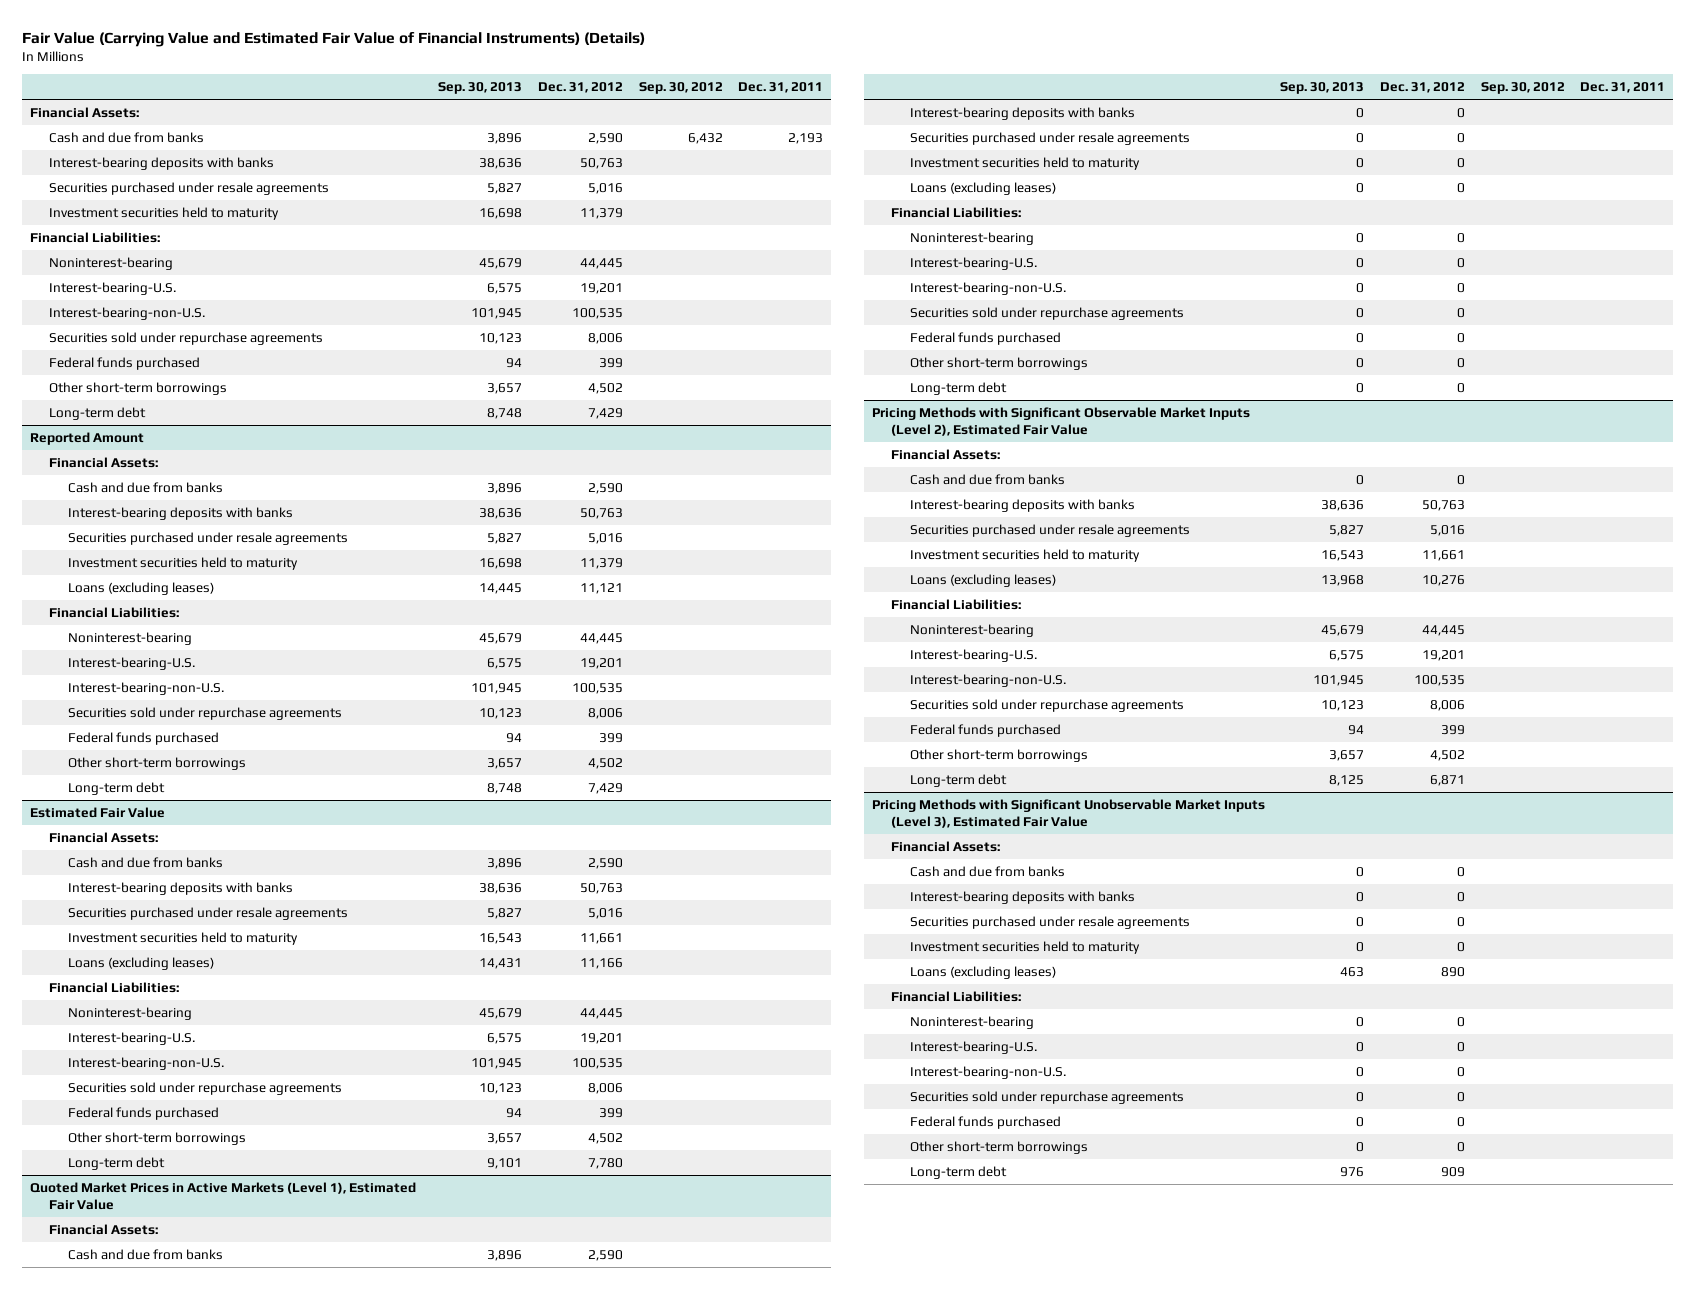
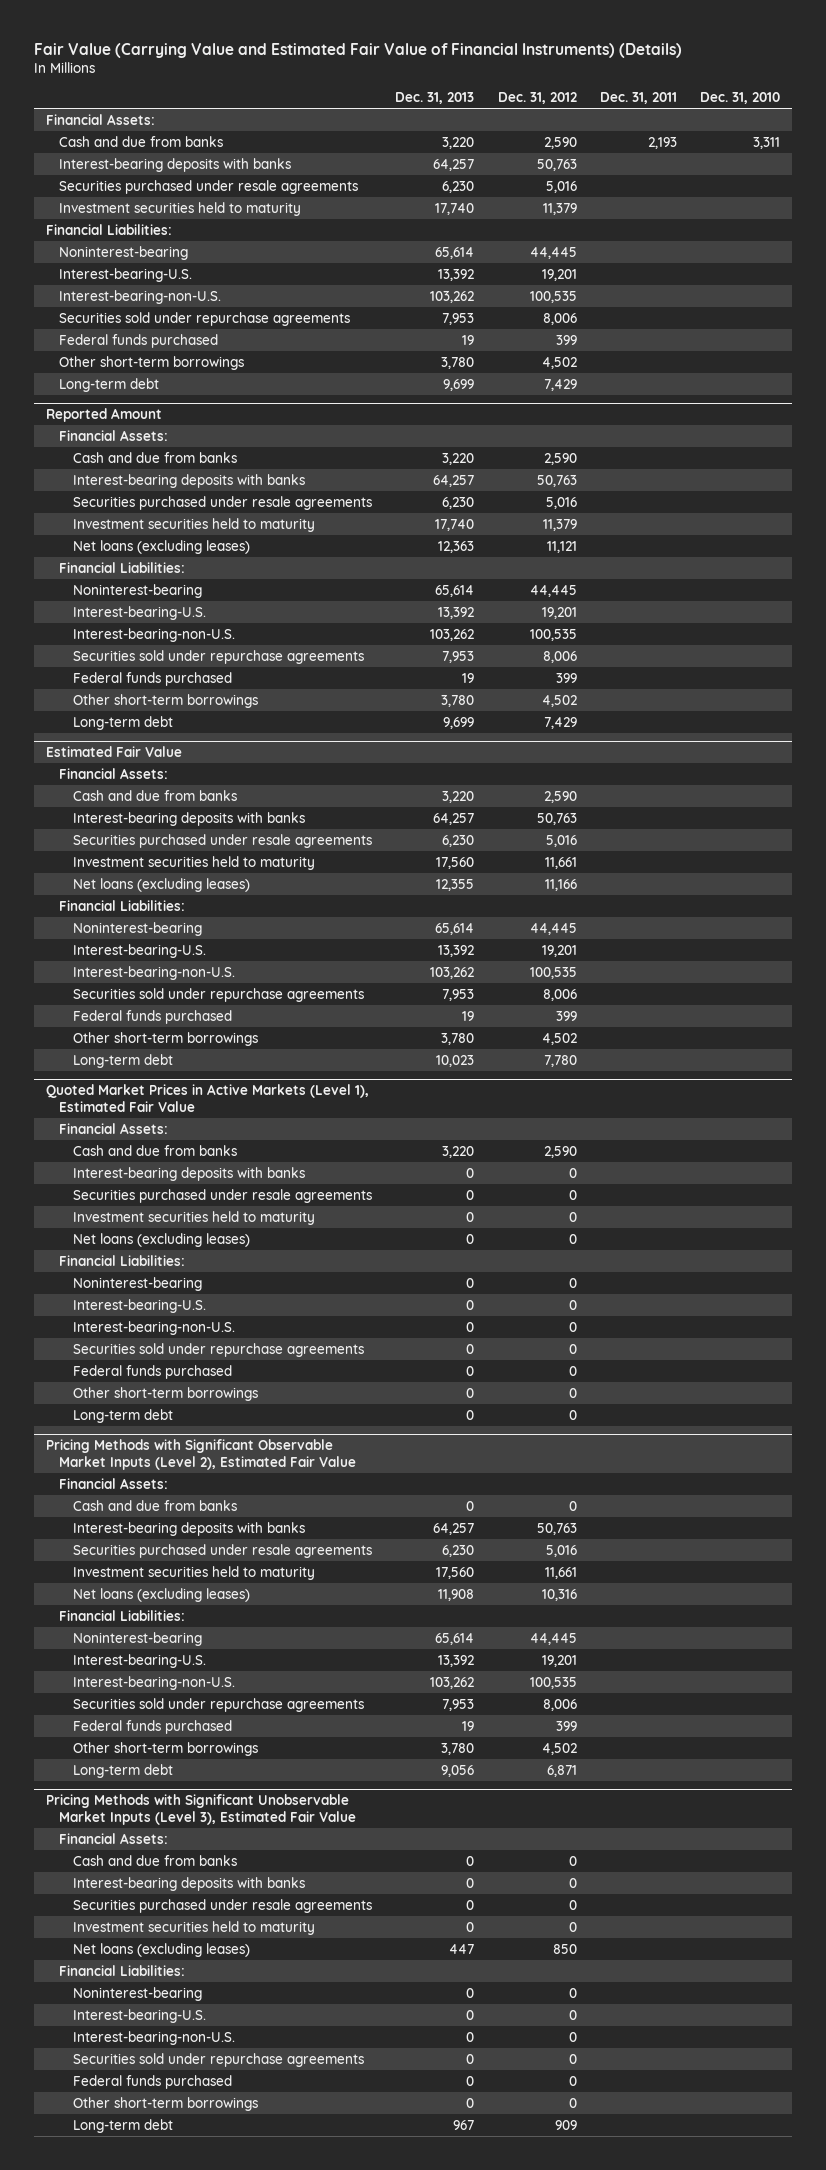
- | Sep. 30, 2013 | Dec. 31, 2012 | Sep. 30, 2012 | Dec. 31, 2011
+ | Dec. 31, 2013 | Dec. 31, 2012 | Dec. 31, 2011 | Dec. 31, 2010
@ Reported Amount
- Loans (excluding leases) | 14,445 | 11,121 | |
+ Net loans (excluding leases) | 12,363 | 11,121 | |
@ Estimated Fair Value
- Loans (excluding leases) | 14,431 | 11,166 | |
+ Net loans (excluding leases) | 12,355 | 11,166 | |
@ Quoted Market Prices in Active Markets (Level 1), Estimated Fair Value
- Loans (excluding leases) | 0 | 0 | |
+ Net loans (excluding leases) | 0 | 0 | |
@ Pricing Methods with Significant Observable Market Inputs (Level 2), Estimated Fair Value
- Loans (excluding leases) | 13,968 | 10,276 | |
+ Net loans (excluding leases) | 11,908 | 10,316 | |
@ Pricing Methods with Significant Unobservable Market Inputs (Level 3), Estimated Fair Value
- Loans (excluding leases) | 463 | 890 | |
+ Net loans (excluding leases) | 447 | 850 | |

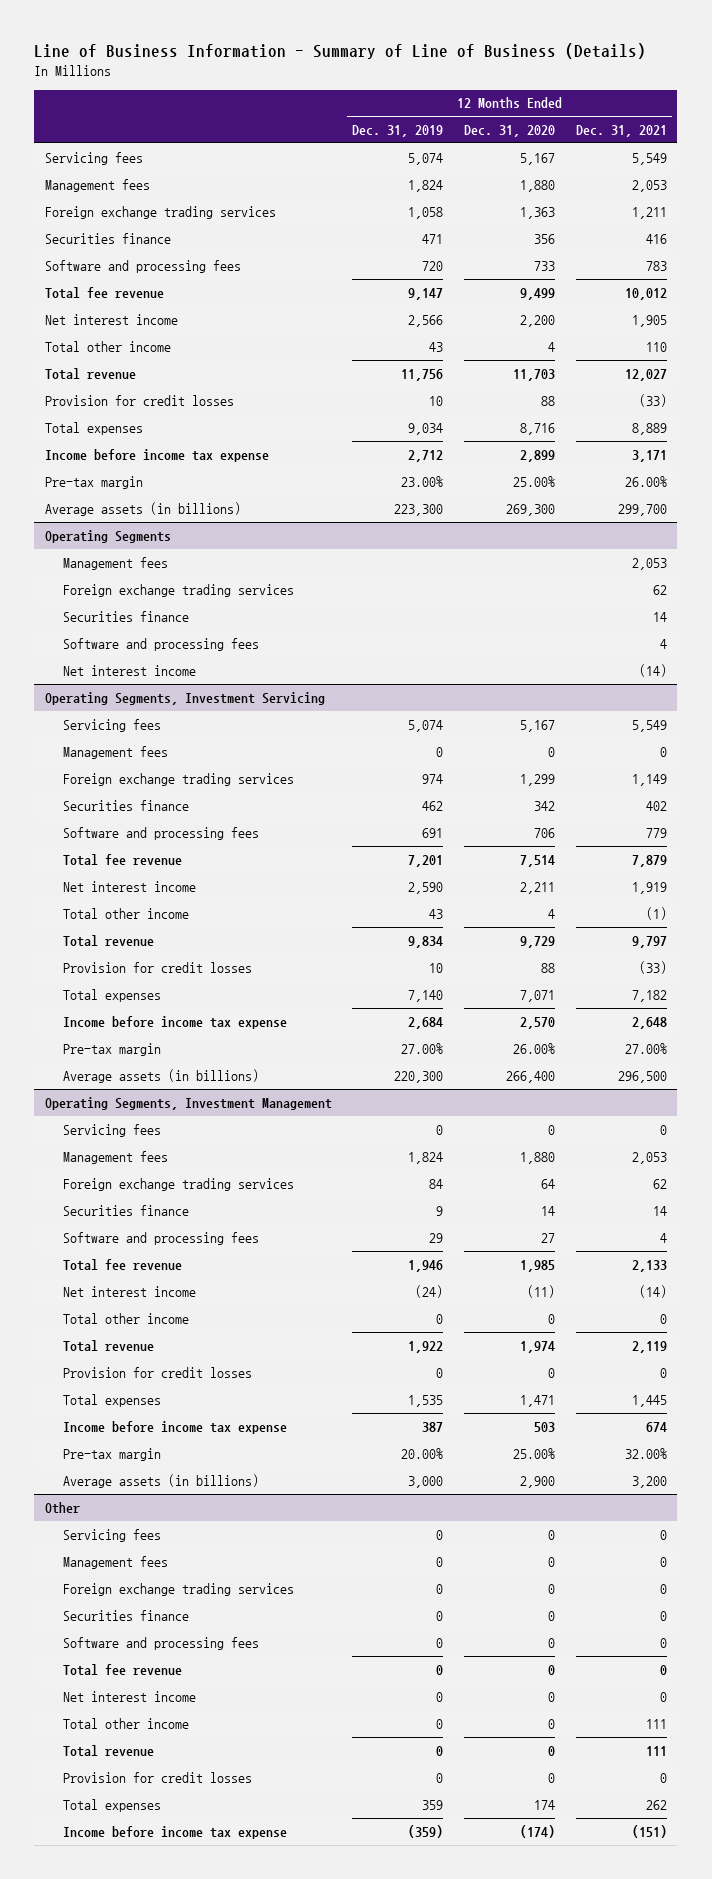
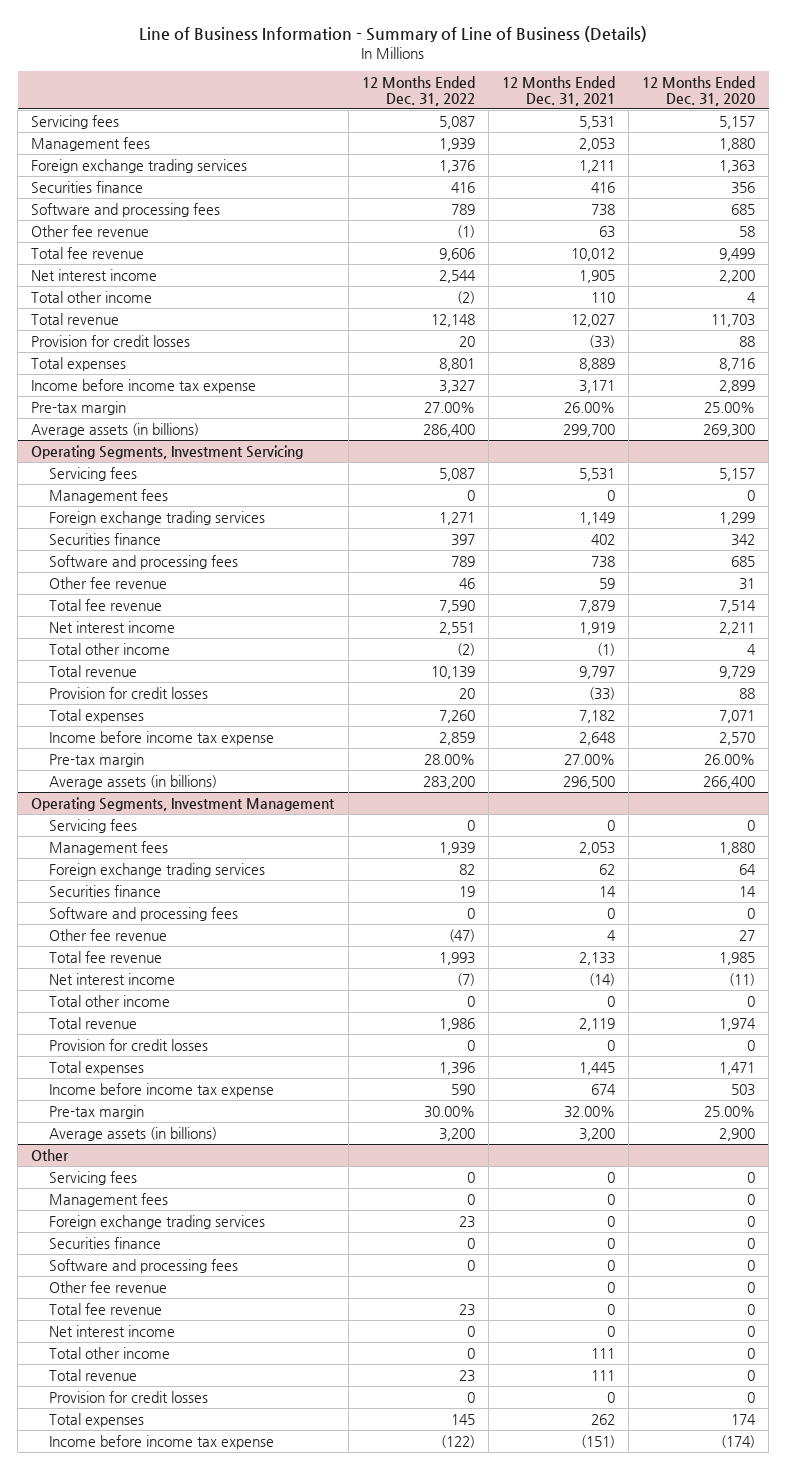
- | 12 Months Ended Dec. 31, 2019 | 12 Months Ended Dec. 31, 2020 | 12 Months Ended Dec. 31, 2021
+ | 12 Months Ended Dec. 31, 2022 | 12 Months Ended Dec. 31, 2021 | 12 Months Ended Dec. 31, 2020
- Servicing fees | 5,074 | 5,167 | 5,549
+ Servicing fees | 5,087 | 5,531 | 5,157
- Software and processing fees | 720 | 733 | 783
+ Software and processing fees | 789 | 738 | 685
+ Other fee revenue | (1) | 63 | 58
- Operating Segments
- Management fees | | | 2,053
- Foreign exchange trading services | | | 62
- Securities finance | | | 14
- Software and processing fees | | | 4
- Net interest income | | | (14)
@ Operating Segments, Investment Servicing
- Servicing fees | 5,074 | 5,167 | 5,549
+ Servicing fees | 5,087 | 5,531 | 5,157
- Software and processing fees | 691 | 706 | 779
+ Software and processing fees | 789 | 738 | 685
+ Other fee revenue | 46 | 59 | 31
@ Operating Segments, Investment Management
- Software and processing fees | 29 | 27 | 4
+ Software and processing fees | 0 | 0 | 0
+ Other fee revenue | (47) | 4 | 27
@ Other
+ Other fee revenue | | 0 | 0

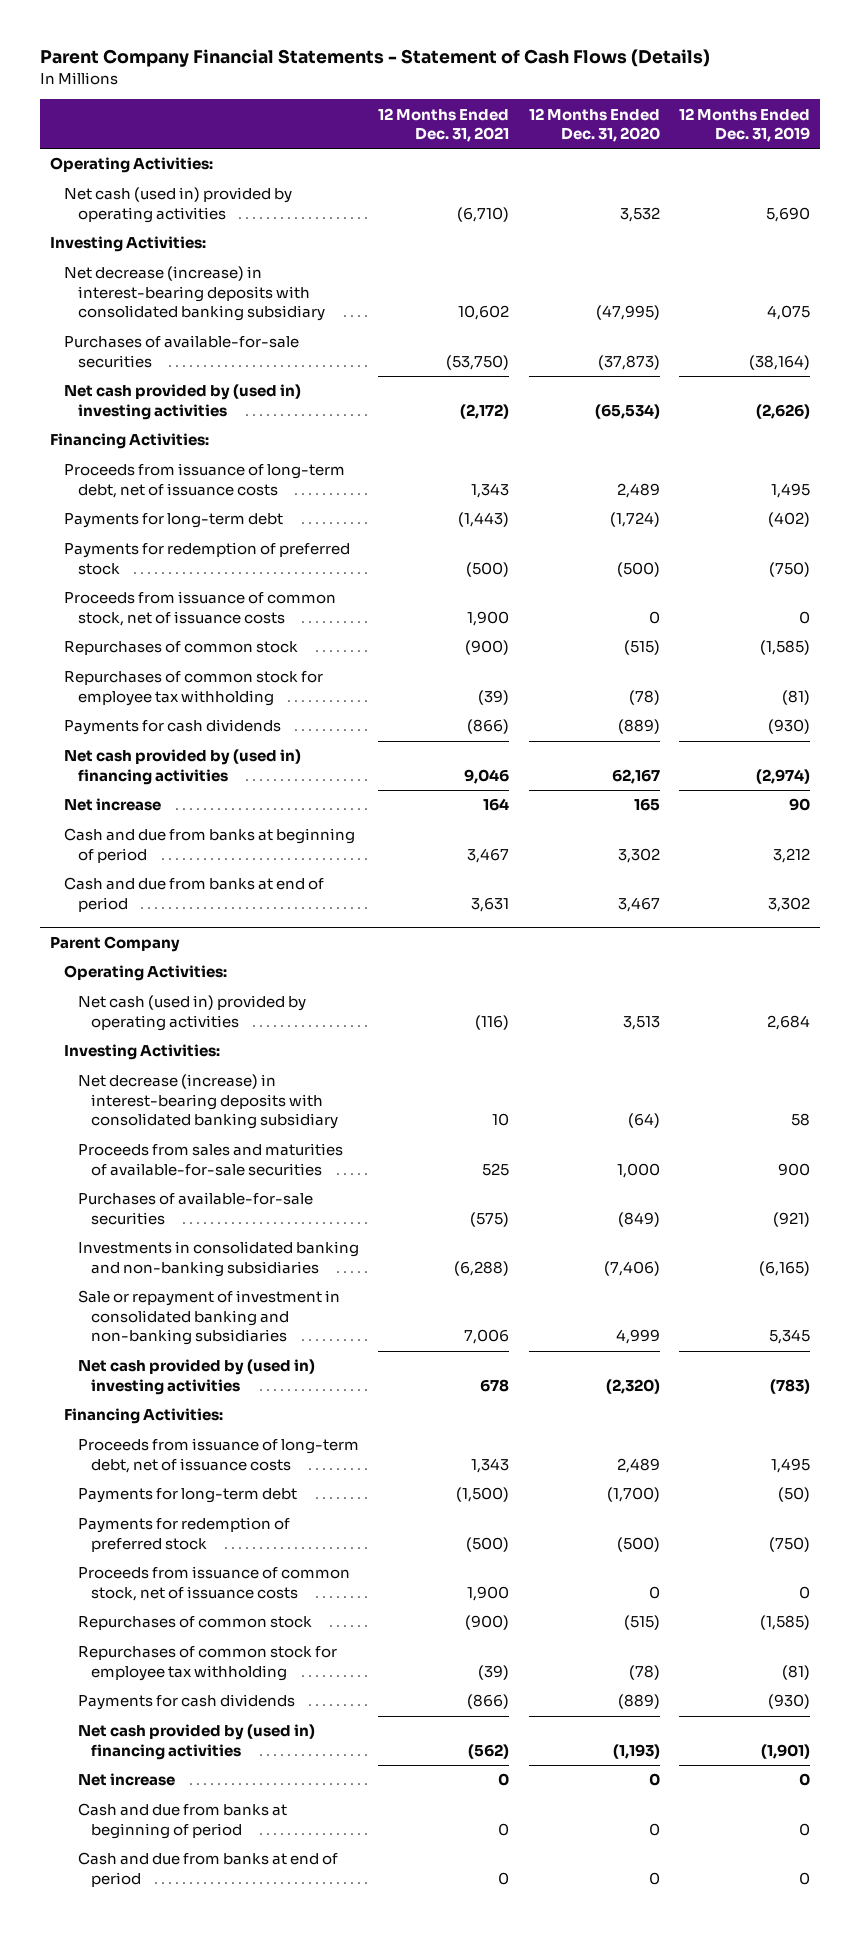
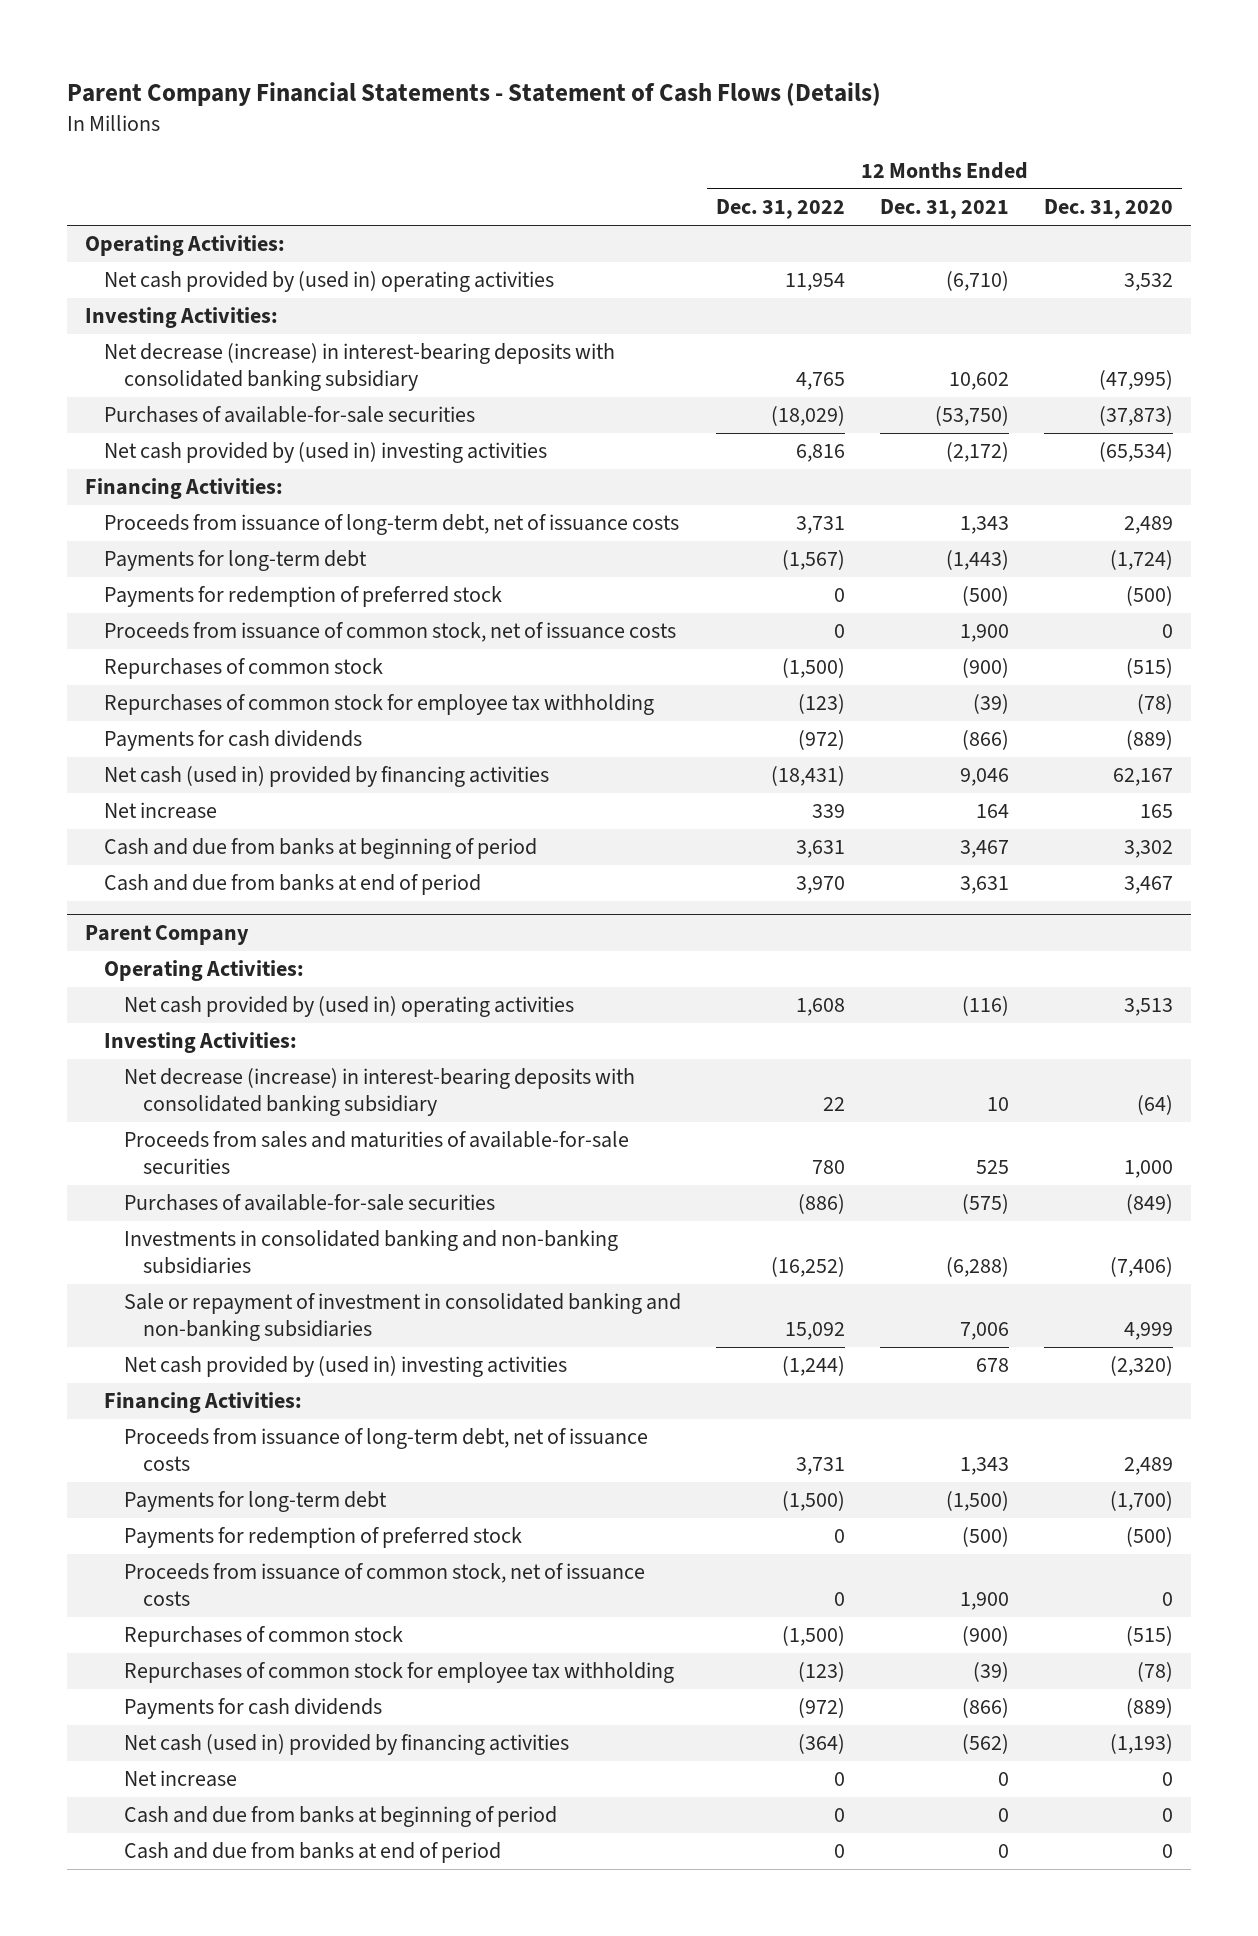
- | 12 Months Ended Dec. 31, 2021 | 12 Months Ended Dec. 31, 2020 | 12 Months Ended Dec. 31, 2019
+ | 12 Months Ended Dec. 31, 2022 | 12 Months Ended Dec. 31, 2021 | 12 Months Ended Dec. 31, 2020
- Net cash (used in) provided by operating activities | (6,710) | 3,532 | 5,690
+ Net cash provided by (used in) operating activities | 11,954 | (6,710) | 3,532
- Net cash provided by (used in) financing activities | 9,046 | 62,167 | (2,974)
+ Net cash (used in) provided by financing activities | (18,431) | 9,046 | 62,167
@ Parent Company
- Net cash (used in) provided by operating activities | (116) | 3,513 | 2,684
+ Net cash provided by (used in) operating activities | 1,608 | (116) | 3,513
- Net cash provided by (used in) financing activities | (562) | (1,193) | (1,901)
+ Net cash (used in) provided by financing activities | (364) | (562) | (1,193)

